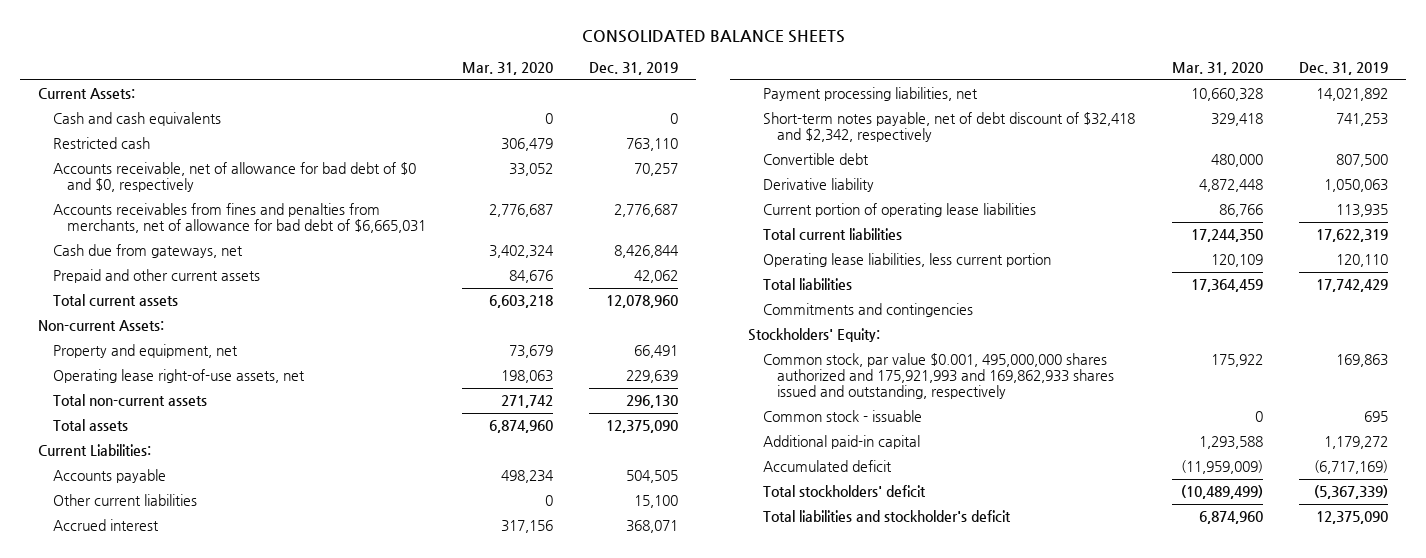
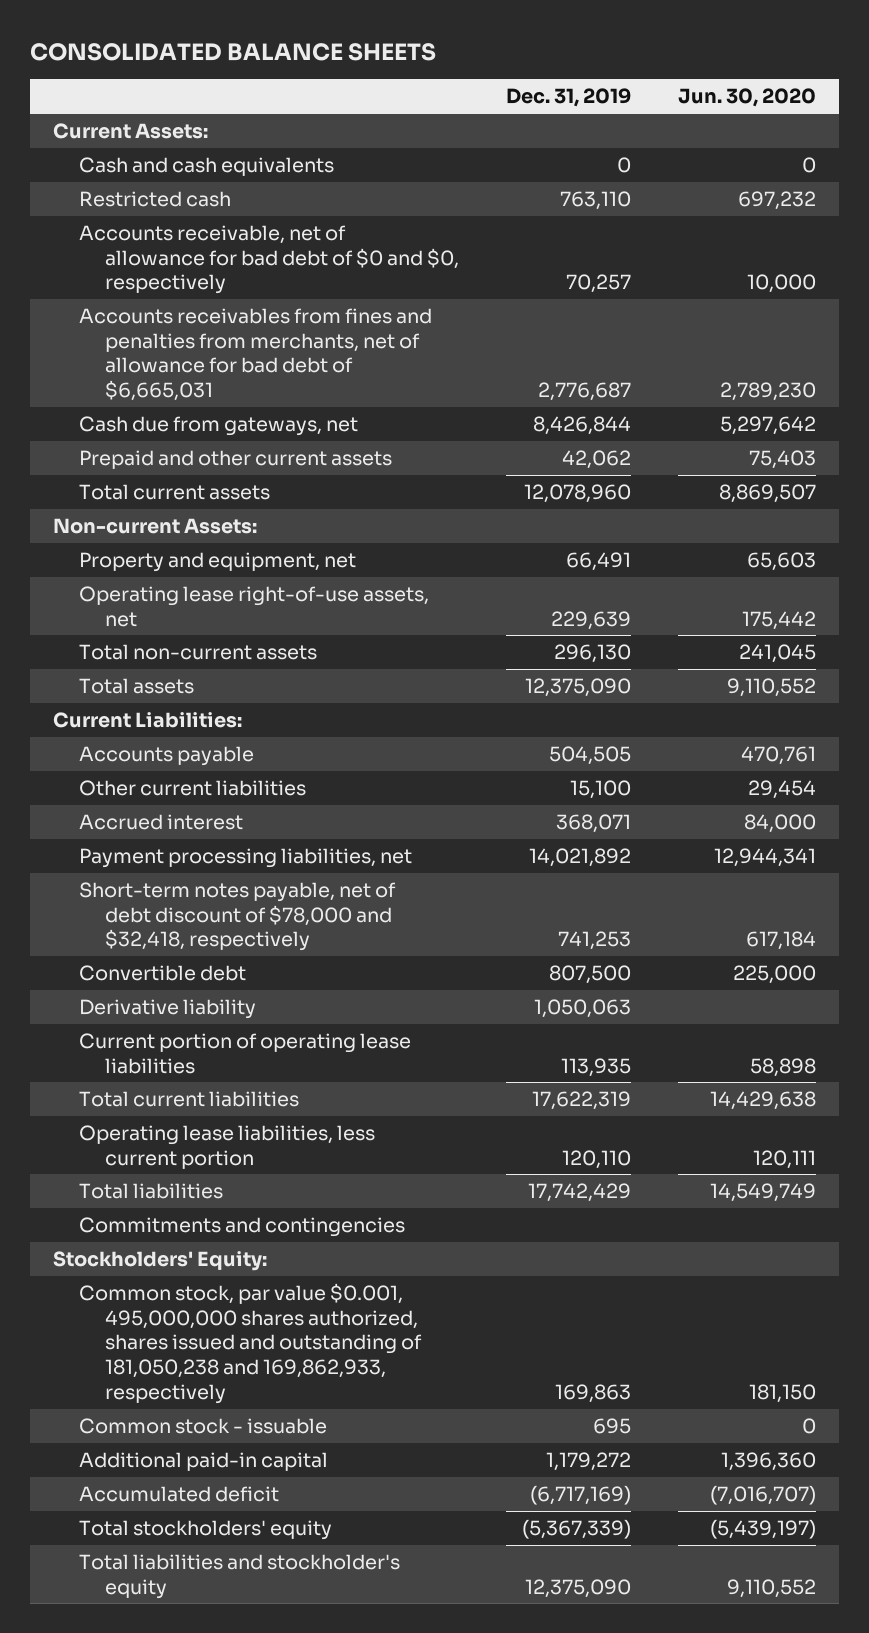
- | Mar. 31, 2020 | Dec. 31, 2019
+ | Dec. 31, 2019 | Jun. 30, 2020
- Short-term notes payable, net of debt discount of $32,418 and $2,342, respectively | 329,418 | 741,253
+ Short-term notes payable, net of debt discount of $78,000 and $32,418, respectively | 741,253 | 617,184
- Common stock, par value $0.001, 495,000,000 shares authorized and 175,921,993 and 169,862,933 shares issued and outstanding, respectively | 175,922 | 169,863
+ Common stock, par value $0.001, 495,000,000 shares authorized, shares issued and outstanding of 181,050,238 and 169,862,933, respectively | 169,863 | 181,150
- Total stockholders' deficit | (10,489,499) | (5,367,339)
- Total liabilities and stockholder's deficit | 6,874,960 | 12,375,090
+ Total stockholders' equity | (5,367,339) | (5,439,197)
+ Total liabilities and stockholder's equity | 12,375,090 | 9,110,552

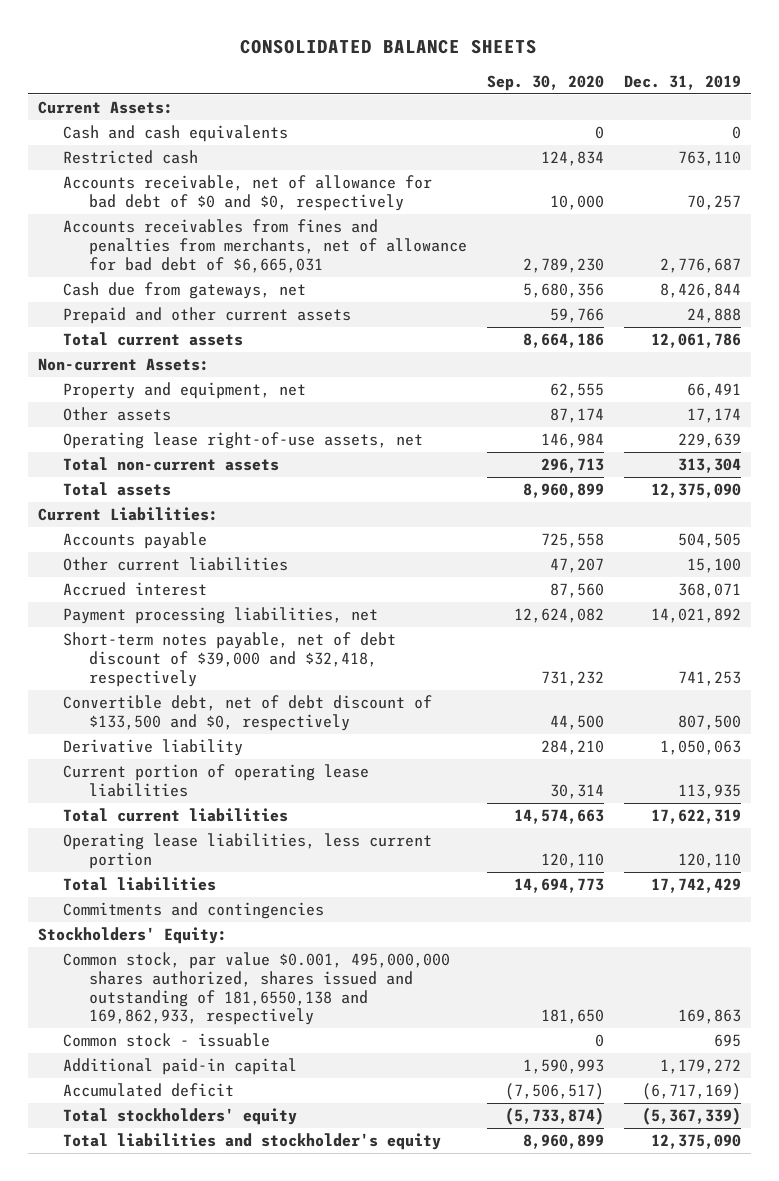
- | Dec. 31, 2019 | Jun. 30, 2020
+ | Sep. 30, 2020 | Dec. 31, 2019
- Prepaid and other current assets | 42,062 | 75,403
- Total current assets | 12,078,960 | 8,869,507
+ Prepaid and other current assets | 59,766 | 24,888
+ Total current assets | 8,664,186 | 12,061,786
+ Other assets | 87,174 | 17,174
- Total non-current assets | 296,130 | 241,045
+ Total non-current assets | 296,713 | 313,304
- Short-term notes payable, net of debt discount of $78,000 and $32,418, respectively | 741,253 | 617,184
- Convertible debt | 807,500 | 225,000
+ Short-term notes payable, net of debt discount of $39,000 and $32,418, respectively | 731,232 | 741,253
+ Convertible debt, net of debt discount of $133,500 and $0, respectively | 44,500 | 807,500
- Common stock, par value $0.001, 495,000,000 shares authorized, shares issued and outstanding of 181,050,238 and 169,862,933, respectively | 169,863 | 181,150
+ Common stock, par value $0.001, 495,000,000 shares authorized, shares issued and outstanding of 181,6550,138 and 169,862,933, respectively | 181,650 | 169,863

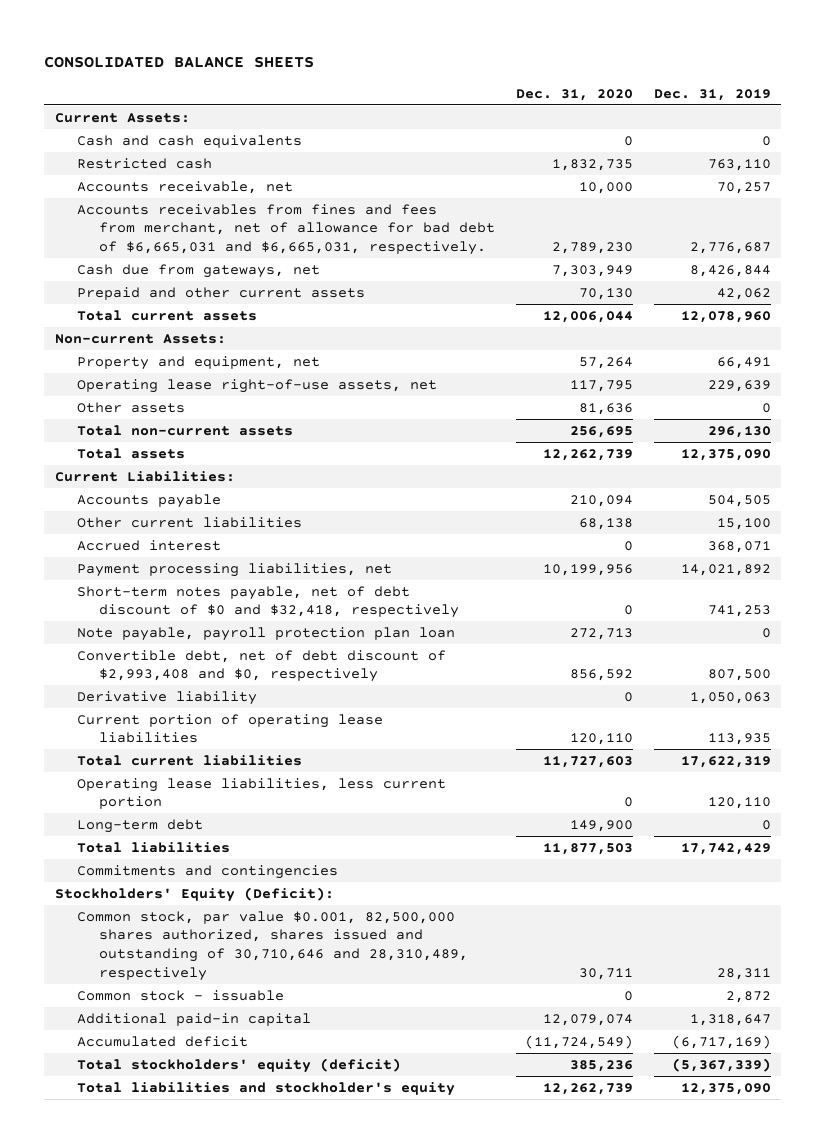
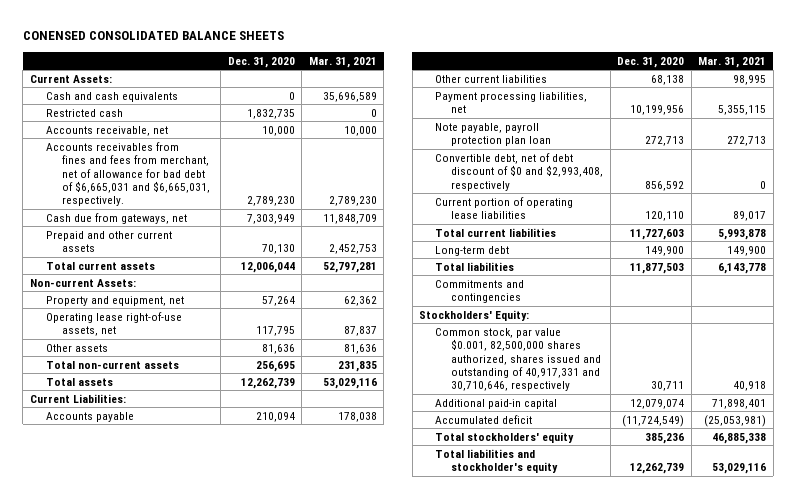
- CONSOLIDATED BALANCE SHEETS
+ CONENSED CONSOLIDATED BALANCE SHEETS
- | Dec. 31, 2020 | Dec. 31, 2019
+ | Dec. 31, 2020 | Mar. 31, 2021
- Accrued interest | 0 | 368,071
- Short-term notes payable, net of debt discount of $0 and $32,418, respectively | 0 | 741,253
- Convertible debt, net of debt discount of $2,993,408 and $0, respectively | 856,592 | 807,500
- Derivative liability | 0 | 1,050,063
+ Convertible debt, net of debt discount of $0 and $2,993,408, respectively | 856,592 | 0
- Operating lease liabilities, less current portion | 0 | 120,110
- Stockholders' Equity (Deficit):
- Common stock, par value $0.001, 82,500,000 shares authorized, shares issued and outstanding of 30,710,646 and 28,310,489, respectively | 30,711 | 28,311
- Common stock - issuable | 0 | 2,872
+ Stockholders' Equity:
+ Common stock, par value $0.001, 82,500,000 shares authorized, shares issued and outstanding of 40,917,331 and 30,710,646, respectively | 30,711 | 40,918
- Total stockholders' equity (deficit) | 385,236 | (5,367,339)
+ Total stockholders' equity | 385,236 | 46,885,338

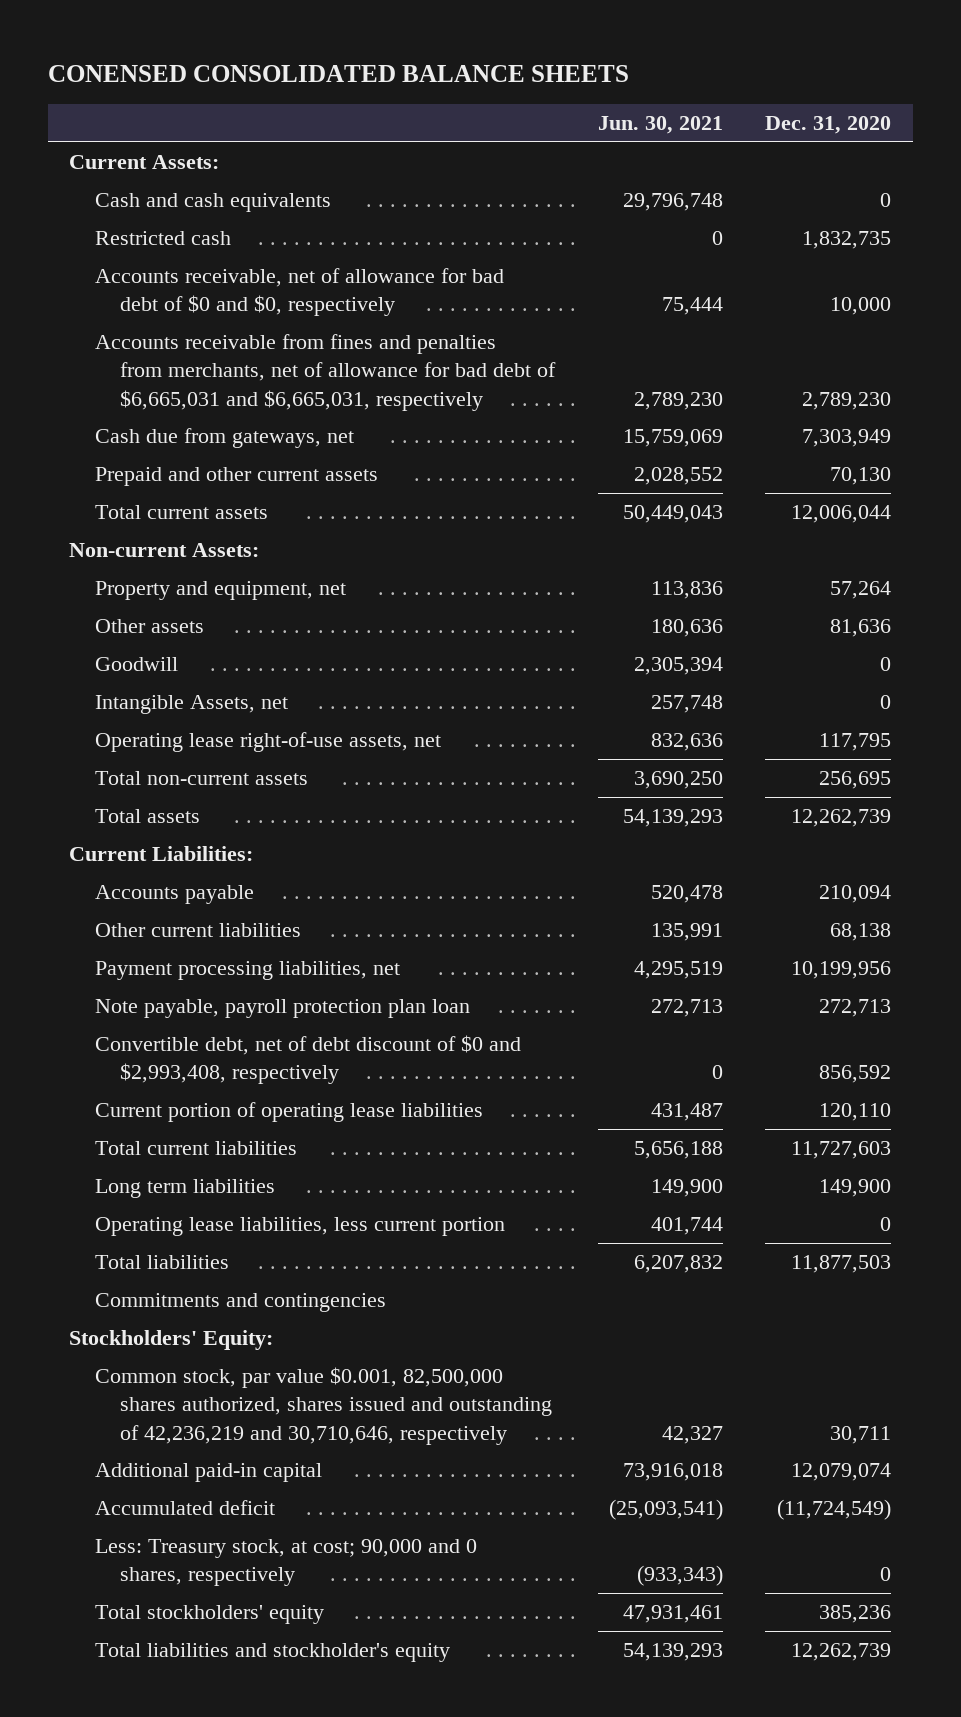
- | Dec. 31, 2020 | Mar. 31, 2021
+ | Jun. 30, 2021 | Dec. 31, 2020
- Accounts receivable, net | 10,000 | 10,000
- Accounts receivables from fines and fees from merchant, net of allowance for bad debt of $6,665,031 and $6,665,031, respectively. | 2,789,230 | 2,789,230
+ Accounts receivable, net of allowance for bad debt of $0 and $0, respectively | 75,444 | 10,000
+ Accounts receivable from fines and penalties from merchants, net of allowance for bad debt of $6,665,031 and $6,665,031, respectively | 2,789,230 | 2,789,230
+ Goodwill | 2,305,394 | 0
+ Intangible Assets, net | 257,748 | 0
moved down: Operating lease right-of-use assets, net | 832,636 | 117,795
- Long-term debt | 149,900 | 149,900
+ Long term liabilities | 149,900 | 149,900
+ Operating lease liabilities, less current portion | 401,744 | 0
- Common stock, par value $0.001, 82,500,000 shares authorized, shares issued and outstanding of 40,917,331 and 30,710,646, respectively | 30,711 | 40,918
+ Common stock, par value $0.001, 82,500,000 shares authorized, shares issued and outstanding of 42,236,219 and 30,710,646, respectively | 42,327 | 30,711
+ Less: Treasury stock, at cost; 90,000 and 0 shares, respectively | (933,343) | 0

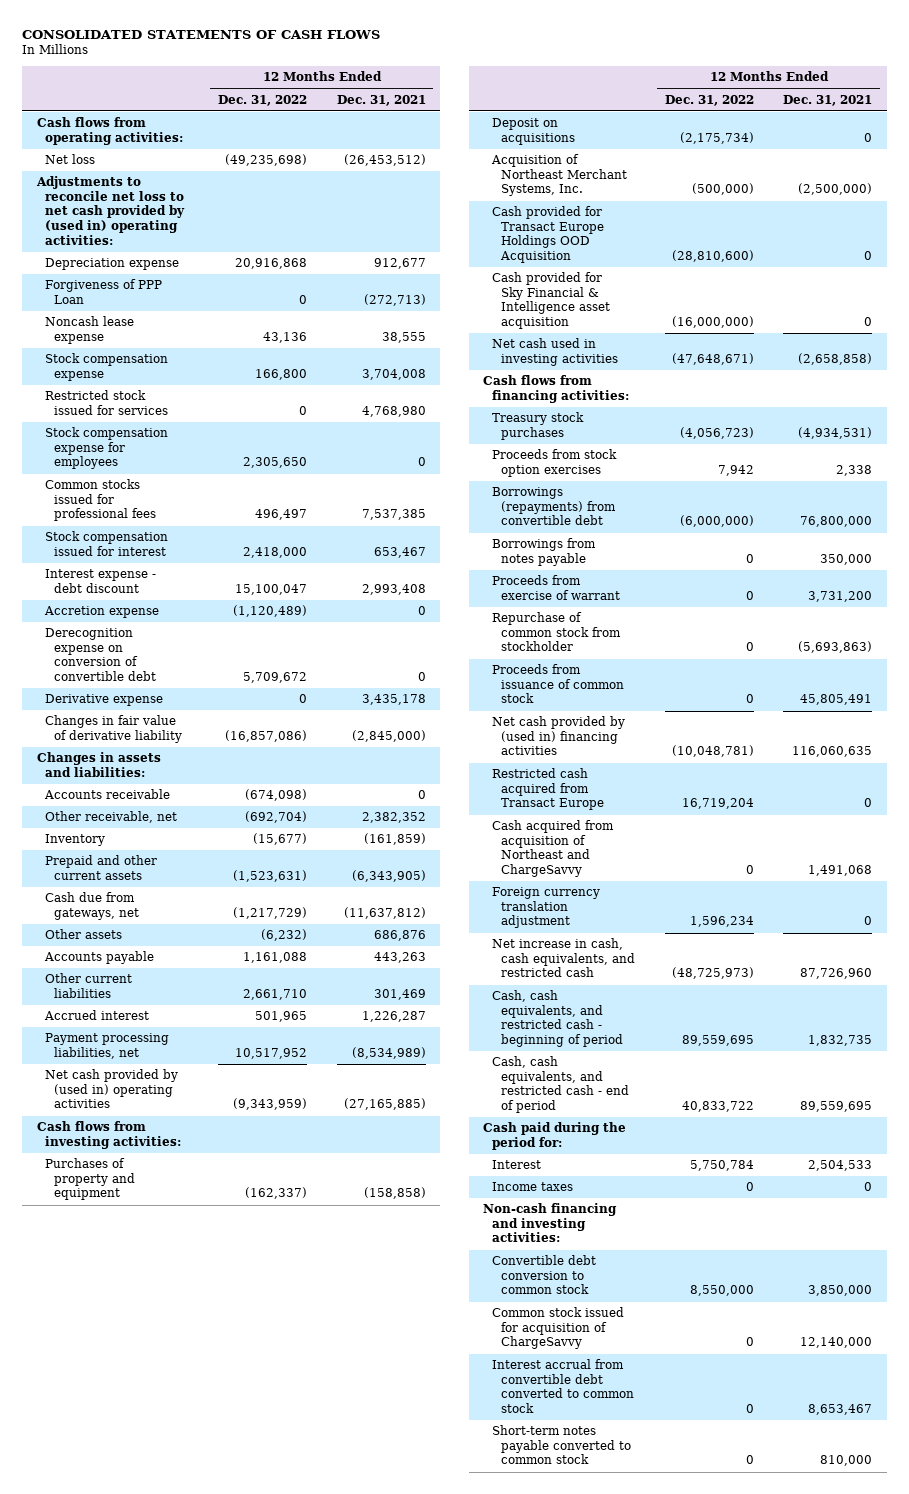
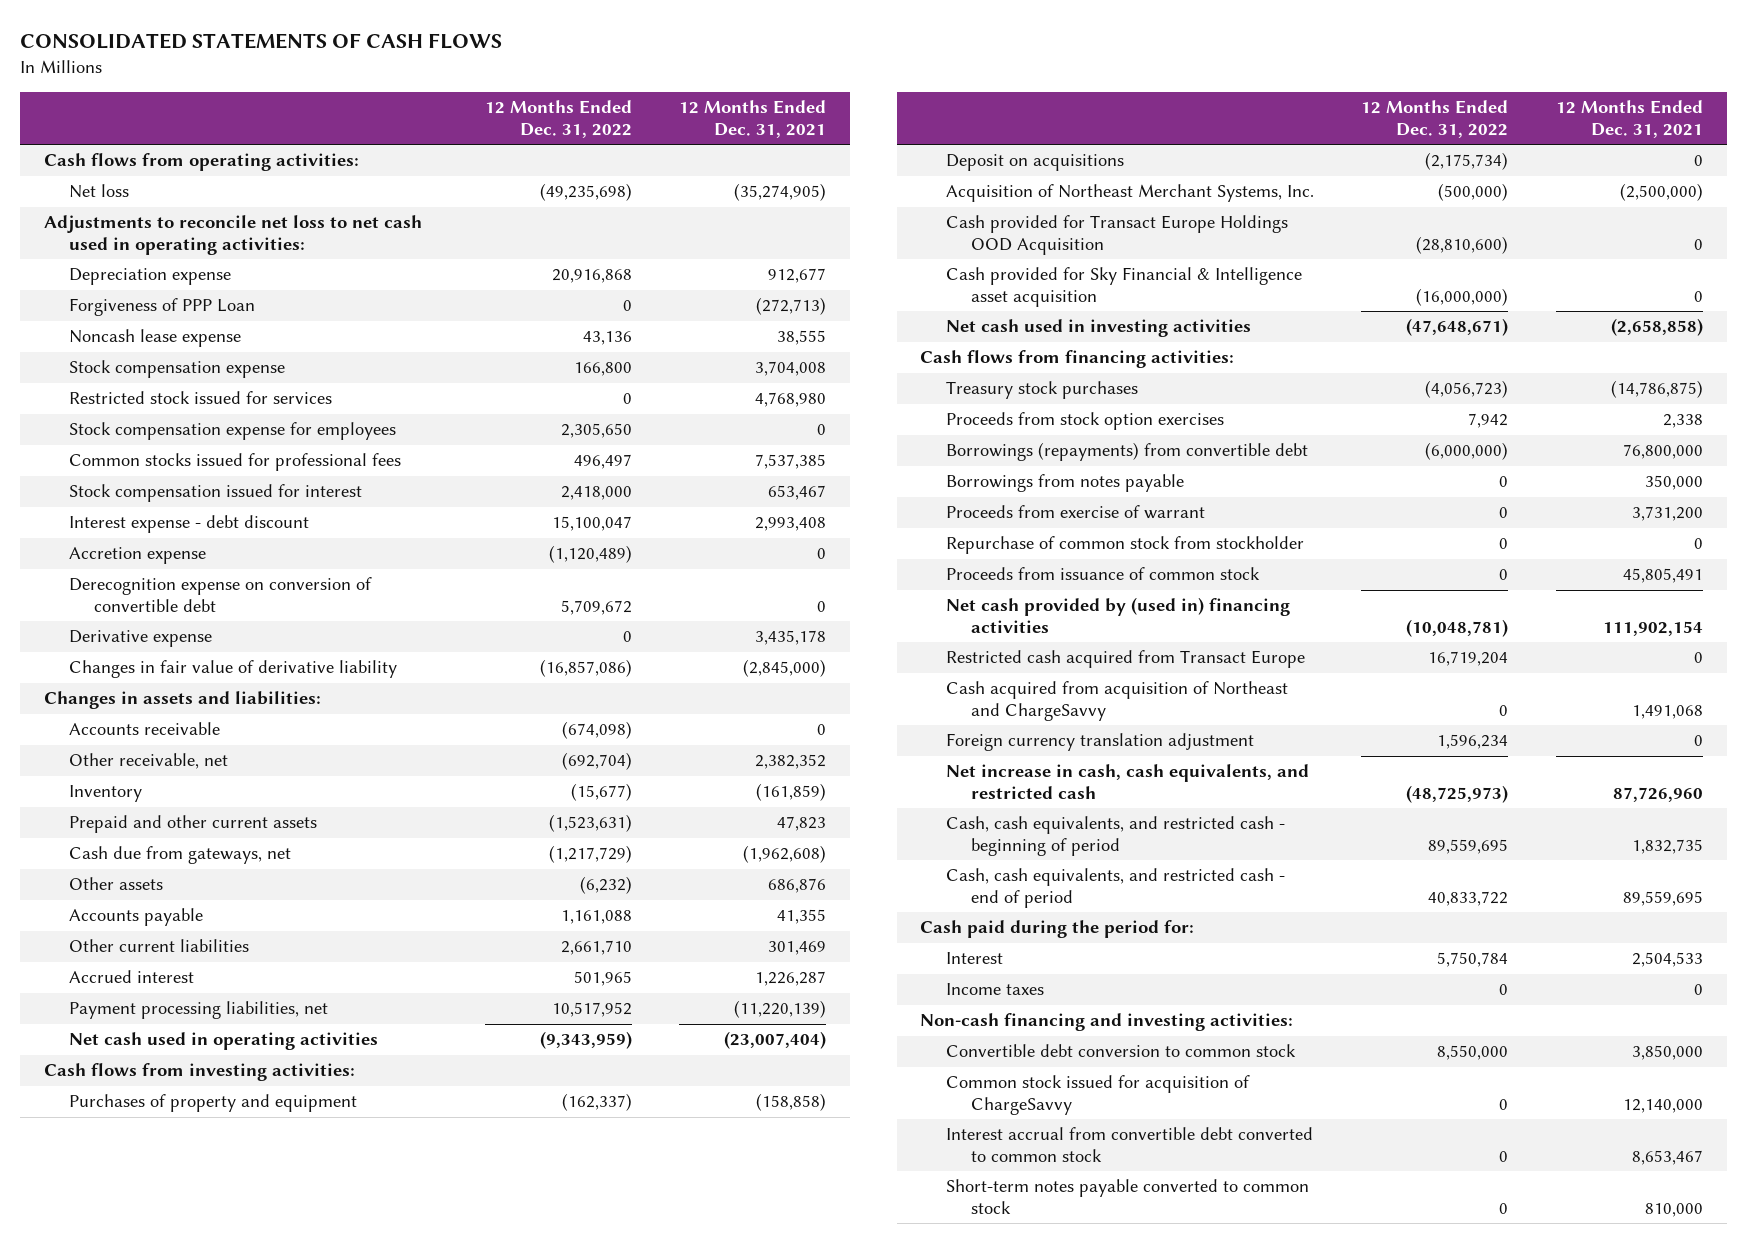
- Net loss | (49,235,698) | (26,453,512)
- Adjustments to reconcile net loss to net cash provided by (used in) operating activities:
+ Net loss | (49,235,698) | (35,274,905)
+ Adjustments to reconcile net loss to net cash used in operating activities:
- Prepaid and other current assets | (1,523,631) | (6,343,905)
- Cash due from gateways, net | (1,217,729) | (11,637,812)
+ Prepaid and other current assets | (1,523,631) | 47,823
+ Cash due from gateways, net | (1,217,729) | (1,962,608)
- Accounts payable | 1,161,088 | 443,263
+ Accounts payable | 1,161,088 | 41,355
- Payment processing liabilities, net | 10,517,952 | (8,534,989)
- Net cash provided by (used in) operating activities | (9,343,959) | (27,165,885)
+ Payment processing liabilities, net | 10,517,952 | (11,220,139)
+ Net cash used in operating activities | (9,343,959) | (23,007,404)
- Treasury stock purchases | (4,056,723) | (4,934,531)
+ Treasury stock purchases | (4,056,723) | (14,786,875)
- Repurchase of common stock from stockholder | 0 | (5,693,863)
+ Repurchase of common stock from stockholder | 0 | 0
- Net cash provided by (used in) financing activities | (10,048,781) | 116,060,635
+ Net cash provided by (used in) financing activities | (10,048,781) | 111,902,154

